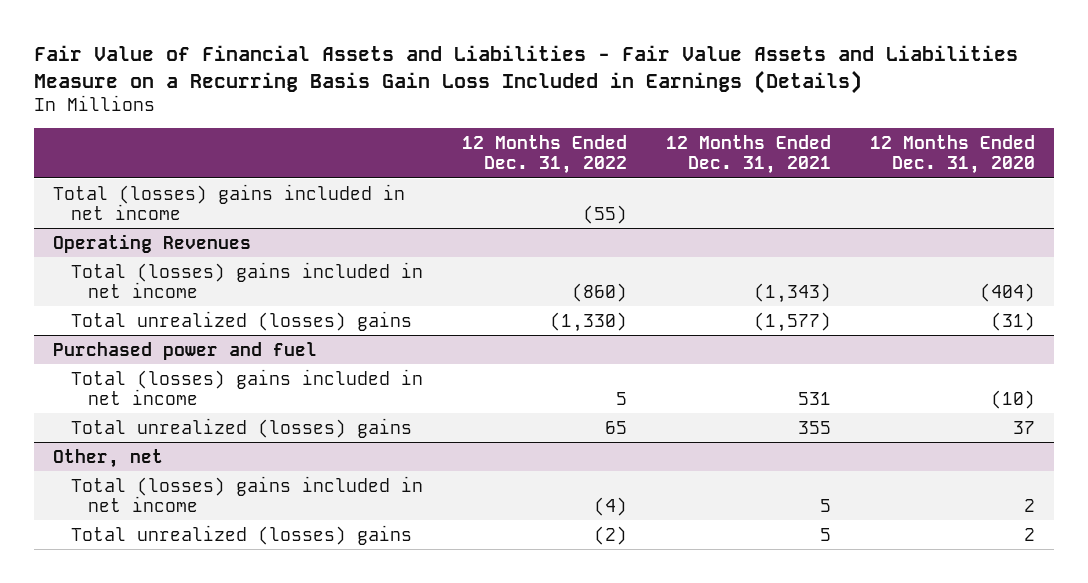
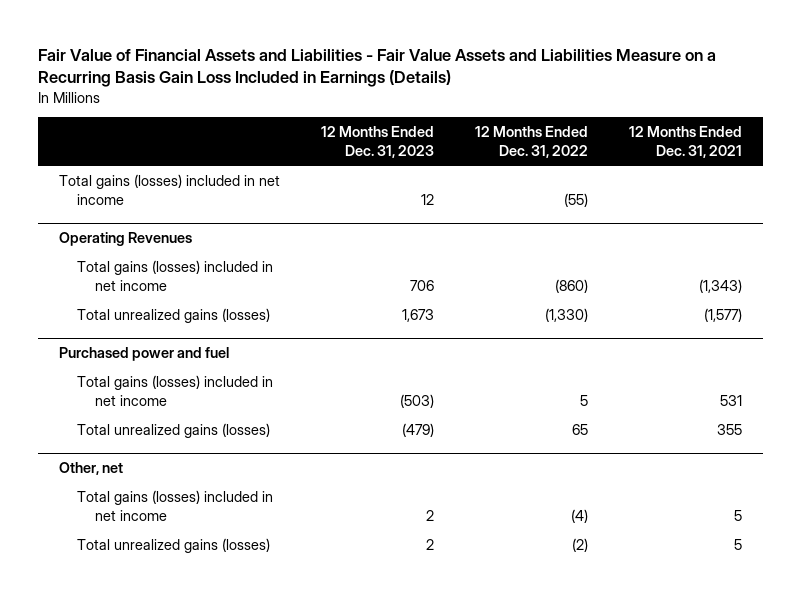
- | 12 Months Ended Dec. 31, 2022 | 12 Months Ended Dec. 31, 2021 | 12 Months Ended Dec. 31, 2020
+ | 12 Months Ended Dec. 31, 2023 | 12 Months Ended Dec. 31, 2022 | 12 Months Ended Dec. 31, 2021
- Total (losses) gains included in net income | (55) | |
+ Total gains (losses) included in net income | 12 | (55) |
@ Operating Revenues
- Total (losses) gains included in net income | (860) | (1,343) | (404)
- Total unrealized (losses) gains | (1,330) | (1,577) | (31)
+ Total gains (losses) included in net income | 706 | (860) | (1,343)
+ Total unrealized gains (losses) | 1,673 | (1,330) | (1,577)
@ Purchased power and fuel
- Total (losses) gains included in net income | 5 | 531 | (10)
- Total unrealized (losses) gains | 65 | 355 | 37
+ Total gains (losses) included in net income | (503) | 5 | 531
+ Total unrealized gains (losses) | (479) | 65 | 355
@ Other, net
- Total (losses) gains included in net income | (4) | 5 | 2
- Total unrealized (losses) gains | (2) | 5 | 2
+ Total gains (losses) included in net income | 2 | (4) | 5
+ Total unrealized gains (losses) | 2 | (2) | 5

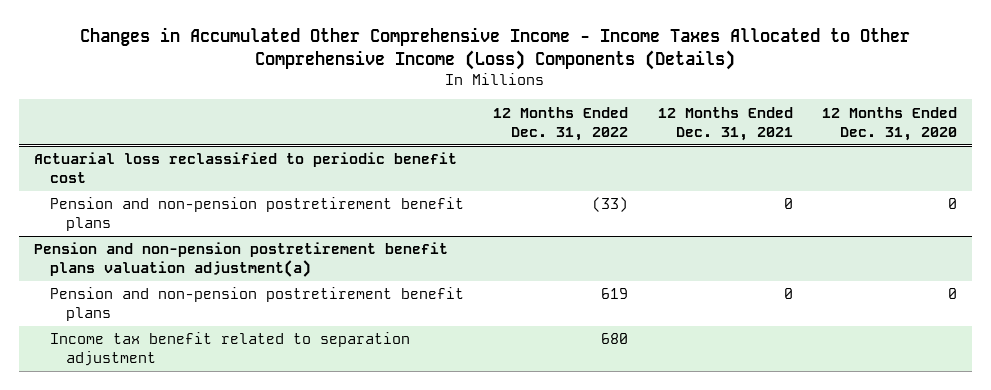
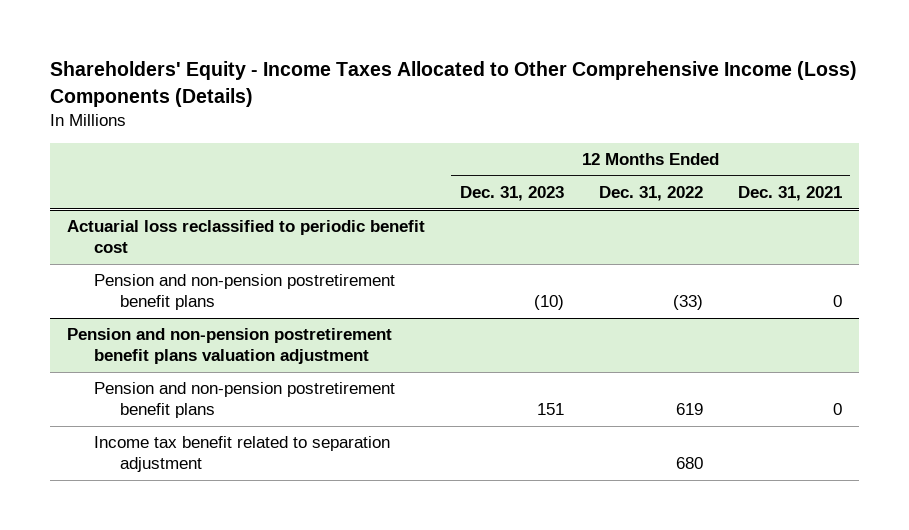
- Changes in Accumulated Other Comprehensive Income - Income Taxes Allocated to Other Comprehensive Income (Loss) Components (Details)
+ Shareholders' Equity - Income Taxes Allocated to Other Comprehensive Income (Loss) Components (Details)
- | 12 Months Ended Dec. 31, 2022 | 12 Months Ended Dec. 31, 2021 | 12 Months Ended Dec. 31, 2020
+ | 12 Months Ended Dec. 31, 2023 | 12 Months Ended Dec. 31, 2022 | 12 Months Ended Dec. 31, 2021
- Pension and non-pension postretirement benefit plans valuation adjustment(a)
+ Pension and non-pension postretirement benefit plans valuation adjustment

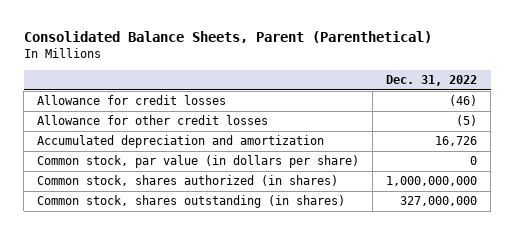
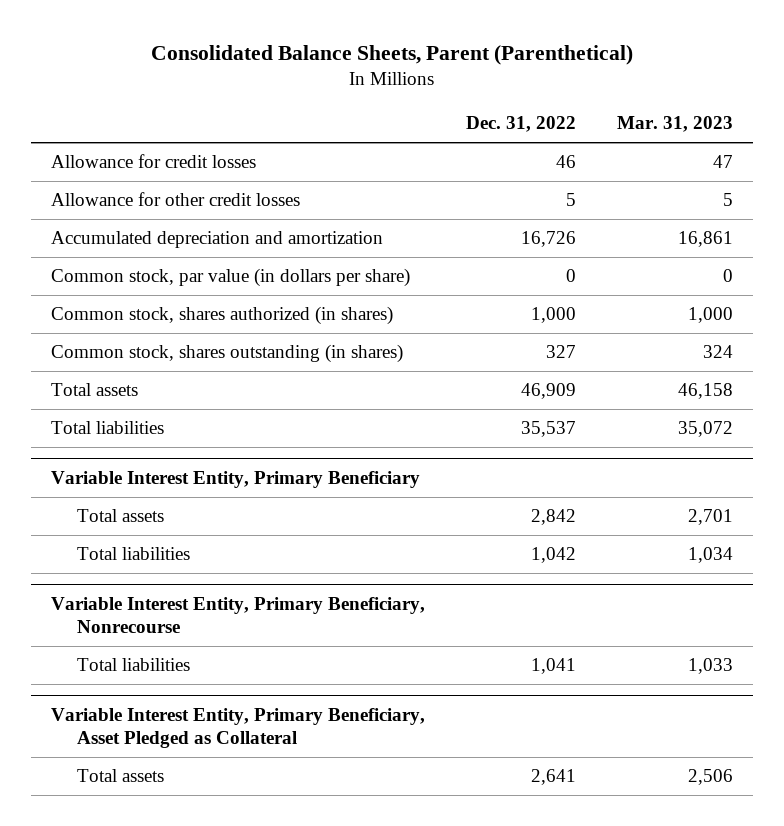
- | Dec. 31, 2022
+ | Dec. 31, 2022 | Mar. 31, 2023
- Allowance for credit losses | (46)
- Allowance for other credit losses | (5)
+ Allowance for credit losses | 46 | 47
+ Allowance for other credit losses | 5 | 5
- Common stock, shares authorized (in shares) | 1,000,000,000
- Common stock, shares outstanding (in shares) | 327,000,000
+ Common stock, shares authorized (in shares) | 1,000 | 1,000
+ Common stock, shares outstanding (in shares) | 327 | 324
+ Total assets | 46,909 | 46,158
+ Total liabilities | 35,537 | 35,072
+ Variable Interest Entity, Primary Beneficiary
+ Total assets | 2,842 | 2,701
+ Total liabilities | 1,042 | 1,034
+ Variable Interest Entity, Primary Beneficiary, Nonrecourse
+ Total liabilities | 1,041 | 1,033
+ Variable Interest Entity, Primary Beneficiary, Asset Pledged as Collateral
+ Total assets | 2,641 | 2,506

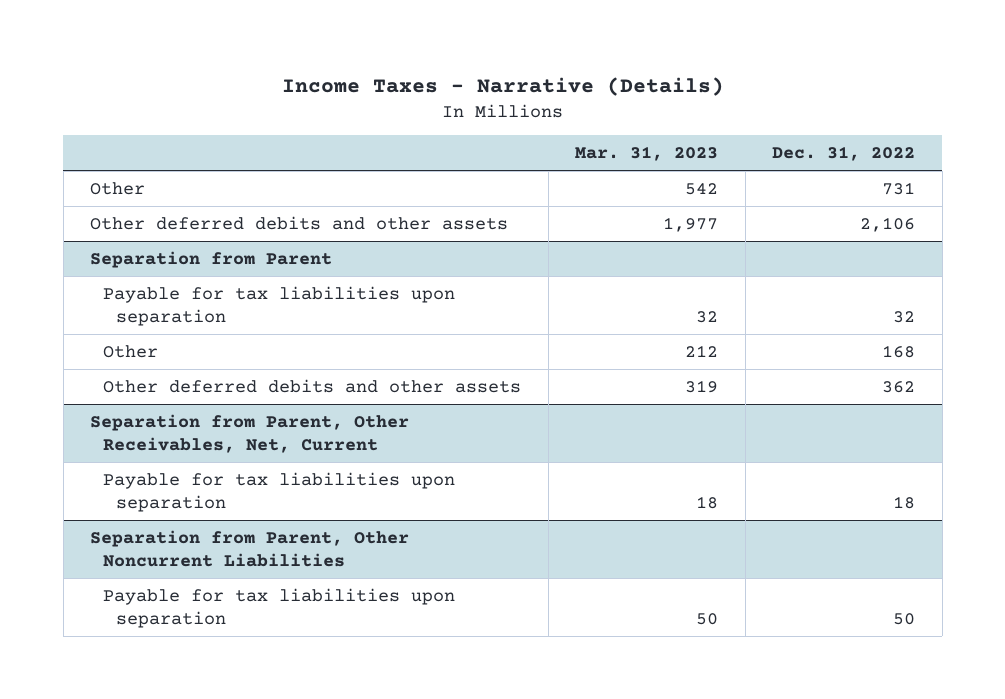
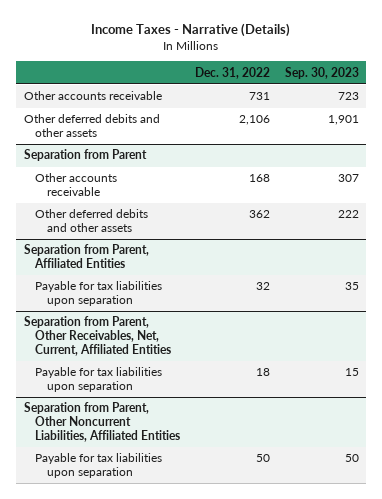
- | Mar. 31, 2023 | Dec. 31, 2022
+ | Dec. 31, 2022 | Sep. 30, 2023
- Other | 542 | 731
+ Other accounts receivable | 731 | 723
@ Separation from Parent
- Payable for tax liabilities upon separation | 32 | 32
- Other | 212 | 168
+ Other accounts receivable | 168 | 307
- Separation from Parent, Other Receivables, Net, Current
+ Separation from Parent, Affiliated Entities
+ Payable for tax liabilities upon separation | 32 | 35
+ Separation from Parent, Other Receivables, Net, Current, Affiliated Entities
- Separation from Parent, Other Noncurrent Liabilities
+ Separation from Parent, Other Noncurrent Liabilities, Affiliated Entities

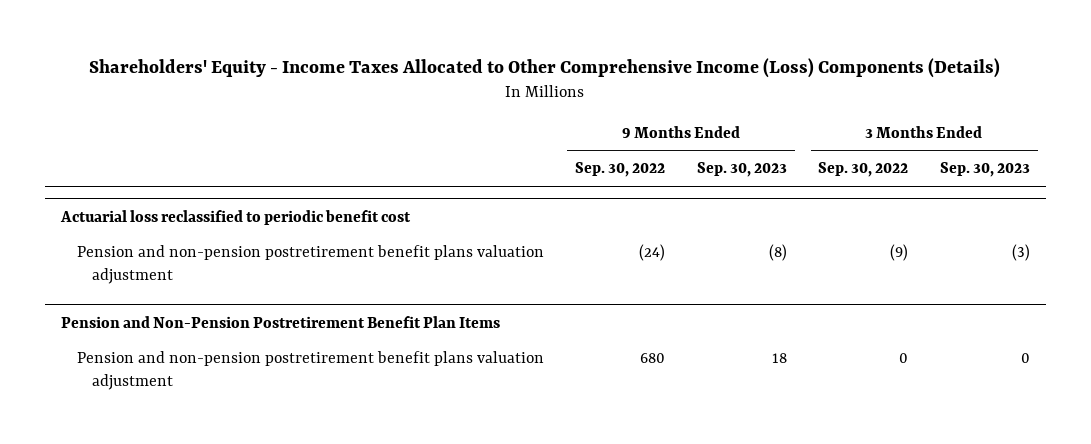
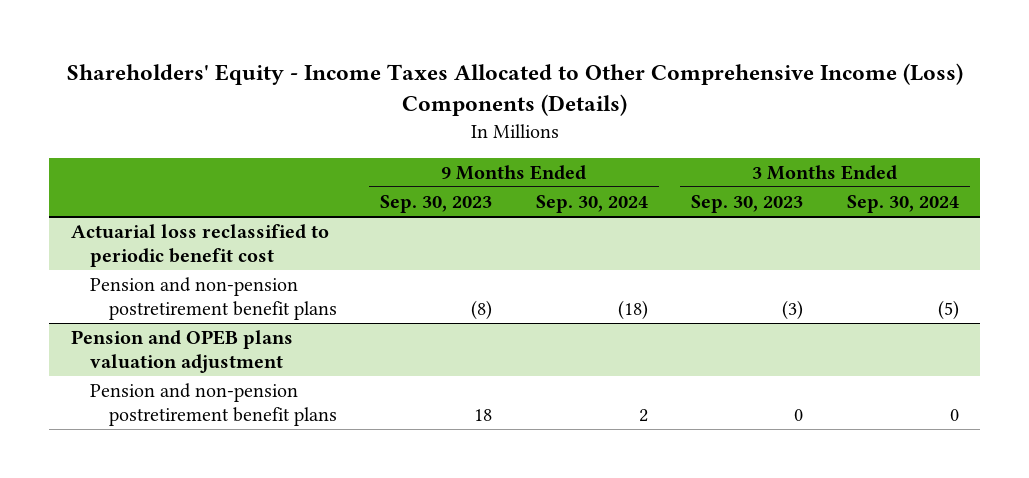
- | 9 Months Ended Sep. 30, 2022 | 9 Months Ended Sep. 30, 2023 | 3 Months Ended Sep. 30, 2022 | 3 Months Ended Sep. 30, 2023
+ | 9 Months Ended Sep. 30, 2023 | 9 Months Ended Sep. 30, 2024 | 3 Months Ended Sep. 30, 2023 | 3 Months Ended Sep. 30, 2024
@ Actuarial loss reclassified to periodic benefit cost
- Pension and non-pension postretirement benefit plans valuation adjustment | (24) | (8) | (9) | (3)
- Pension and Non-Pension Postretirement Benefit Plan Items
- Pension and non-pension postretirement benefit plans valuation adjustment | 680 | 18 | 0 | 0
@ Actuarial loss reclassified to periodic benefit cost
+ Pension and non-pension postretirement benefit plans | (8) | (18) | (3) | (5)
+ Pension and OPEB plans valuation adjustment
+ Pension and non-pension postretirement benefit plans | 18 | 2 | 0 | 0

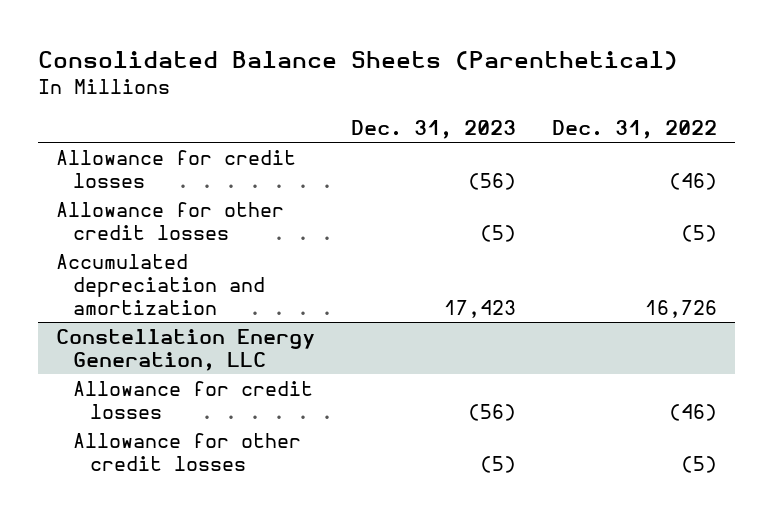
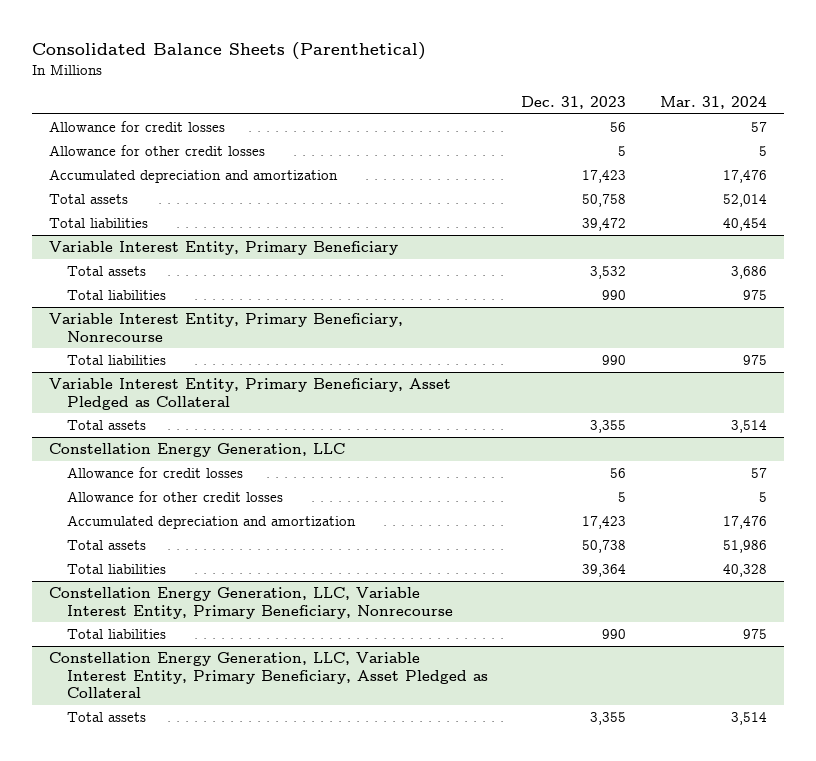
- | Dec. 31, 2023 | Dec. 31, 2022
+ | Dec. 31, 2023 | Mar. 31, 2024
- Allowance for credit losses | (56) | (46)
- Allowance for other credit losses | (5) | (5)
+ Allowance for credit losses | 56 | 57
+ Allowance for other credit losses | 5 | 5
+ Total assets | 50,758 | 52,014
+ Total liabilities | 39,472 | 40,454
+ Variable Interest Entity, Primary Beneficiary
+ Total assets | 3,532 | 3,686
+ Total liabilities | 990 | 975
+ Variable Interest Entity, Primary Beneficiary, Nonrecourse
+ Total liabilities | 990 | 975
+ Variable Interest Entity, Primary Beneficiary, Asset Pledged as Collateral
+ Total assets | 3,355 | 3,514
@ Constellation Energy Generation, LLC
- Allowance for credit losses | (56) | (46)
- Allowance for other credit losses | (5) | (5)
+ Allowance for credit losses | 56 | 57
+ Allowance for other credit losses | 5 | 5
+ Accumulated depreciation and amortization | 17,423 | 17,476
+ Total assets | 50,738 | 51,986
+ Total liabilities | 39,364 | 40,328
+ Constellation Energy Generation, LLC, Variable Interest Entity, Primary Beneficiary, Nonrecourse
+ Total liabilities | 990 | 975
+ Constellation Energy Generation, LLC, Variable Interest Entity, Primary Beneficiary, Asset Pledged as Collateral
+ Total assets | 3,355 | 3,514

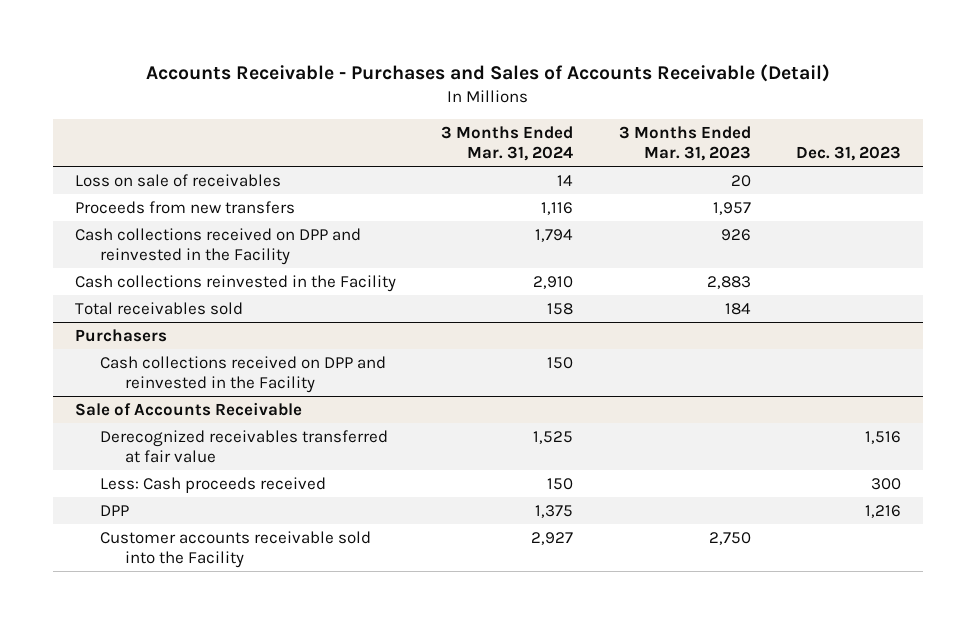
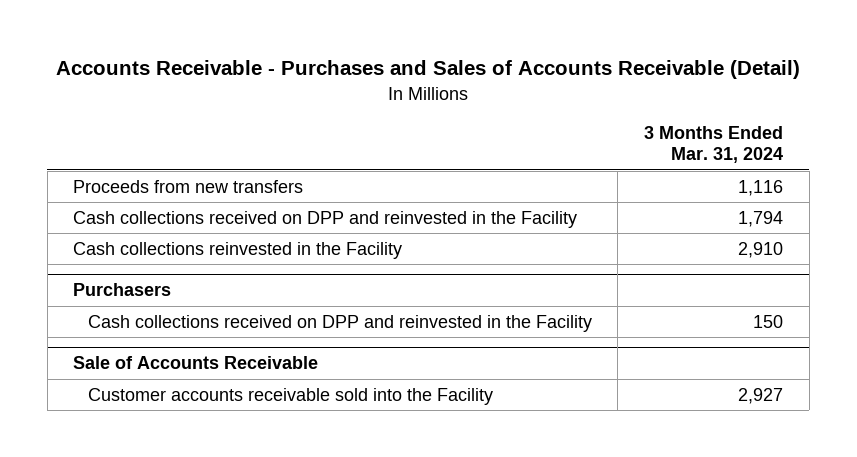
- | 3 Months Ended Mar. 31, 2024 | 3 Months Ended Mar. 31, 2023 | Dec. 31, 2023
+ | 3 Months Ended Mar. 31, 2024
- Loss on sale of receivables | 14 | 20 |
- Total receivables sold | 158 | 184 |
@ Sale of Accounts Receivable
- Derecognized receivables transferred at fair value | 1,525 | | 1,516
- Less: Cash proceeds received | 150 | | 300
- DPP | 1,375 | | 1,216

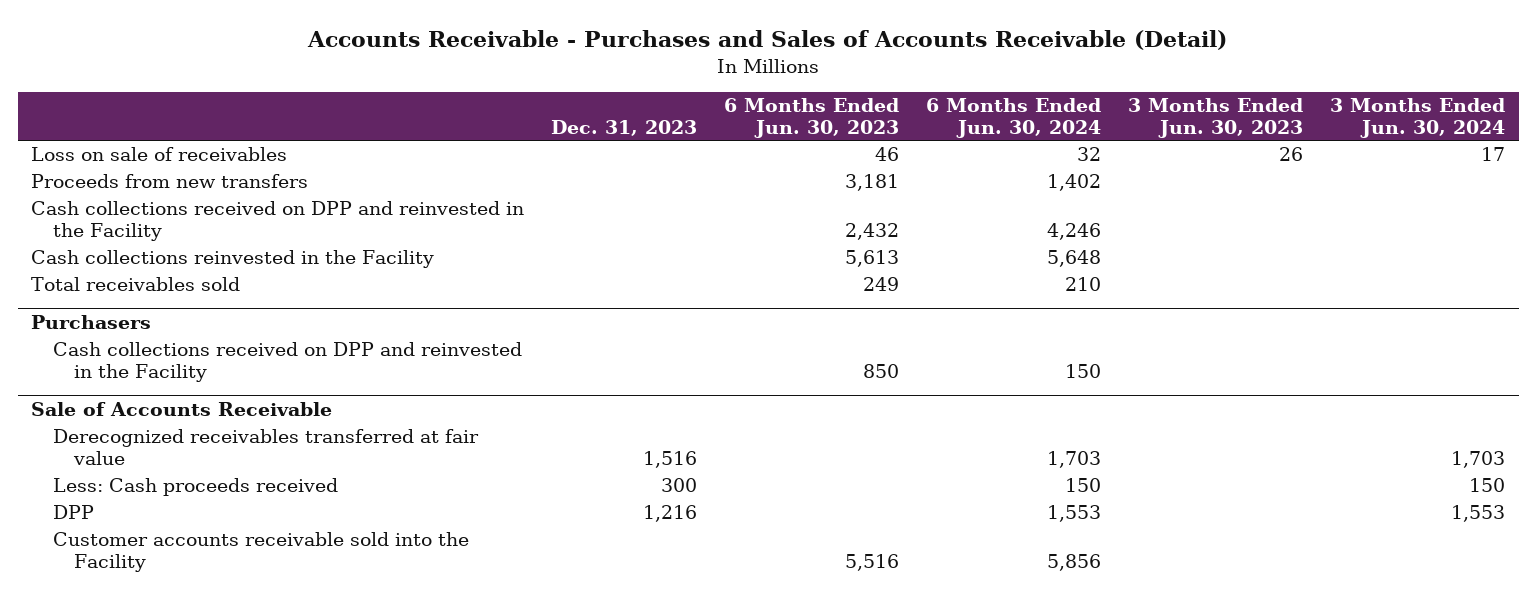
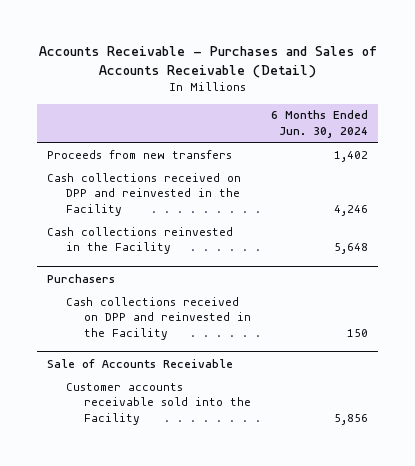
- | Dec. 31, 2023 | 6 Months Ended Jun. 30, 2023 | 6 Months Ended Jun. 30, 2024 | 3 Months Ended Jun. 30, 2023 | 3 Months Ended Jun. 30, 2024
+ | 6 Months Ended Jun. 30, 2024
- Loss on sale of receivables | | 46 | 32 | 26 | 17
- Total receivables sold | | 249 | 210 | |
@ Sale of Accounts Receivable
- Derecognized receivables transferred at fair value | 1,516 | | 1,703 | | 1,703
- Less: Cash proceeds received | 300 | | 150 | | 150
- DPP | 1,216 | | 1,553 | | 1,553

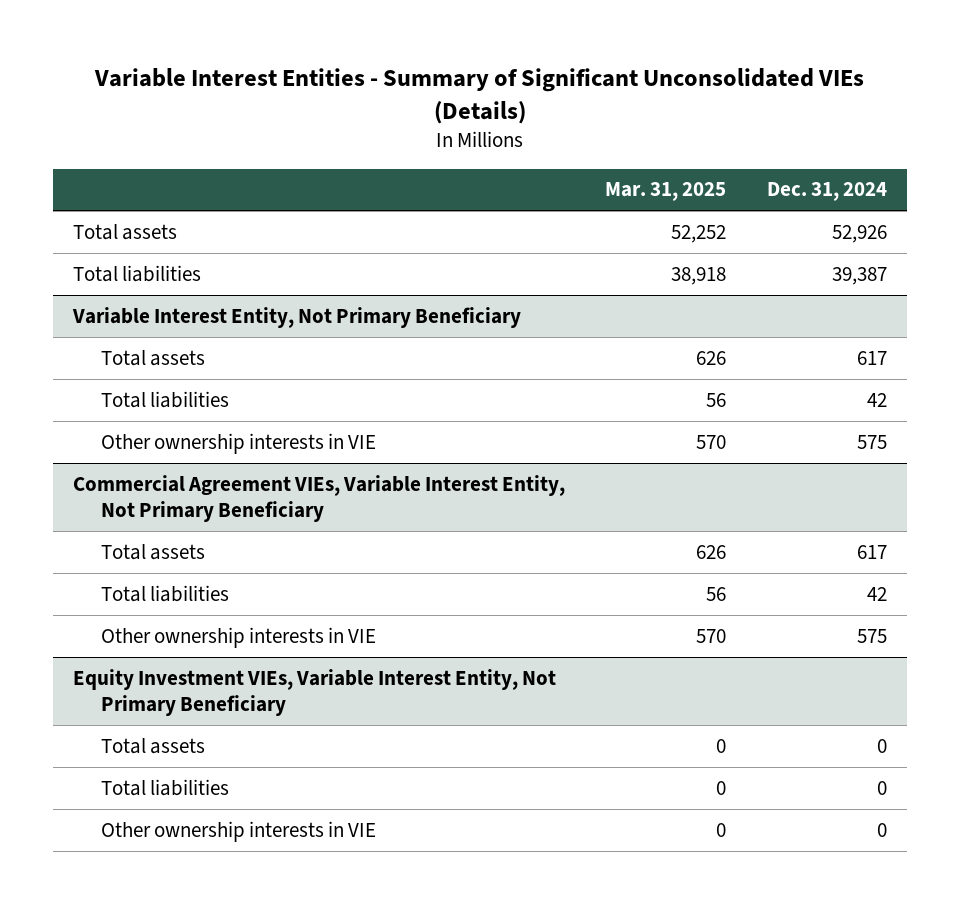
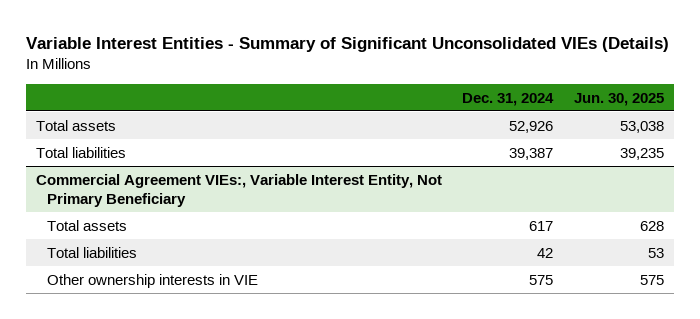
- | Mar. 31, 2025 | Dec. 31, 2024
+ | Dec. 31, 2024 | Jun. 30, 2025
- Variable Interest Entity, Not Primary Beneficiary
- Total assets | 626 | 617
- Total liabilities | 56 | 42
- Other ownership interests in VIE | 570 | 575
- Commercial Agreement VIEs, Variable Interest Entity, Not Primary Beneficiary
+ Commercial Agreement VIEs:, Variable Interest Entity, Not Primary Beneficiary
- Equity Investment VIEs, Variable Interest Entity, Not Primary Beneficiary
- Total assets | 0 | 0
- Total liabilities | 0 | 0
- Other ownership interests in VIE | 0 | 0

